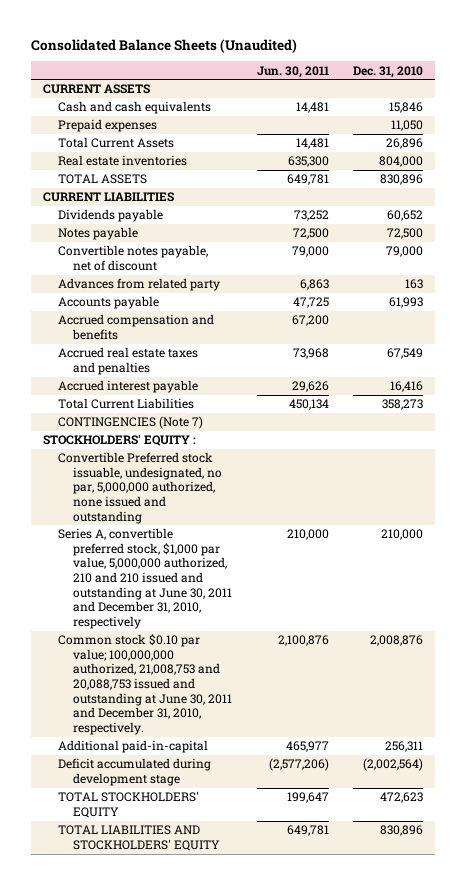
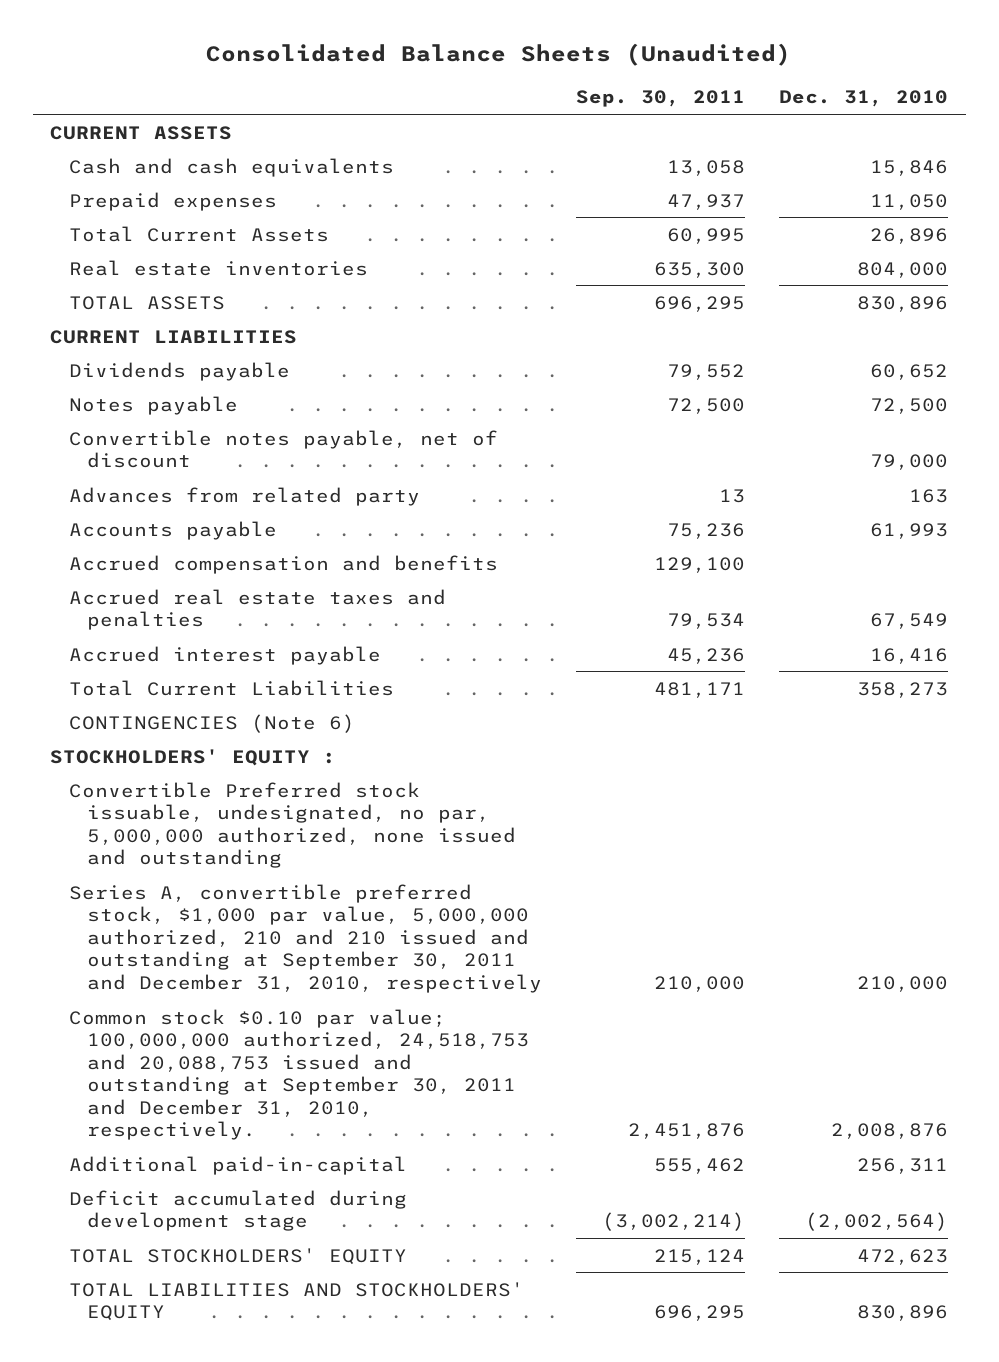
- | Jun. 30, 2011 | Dec. 31, 2010
+ | Sep. 30, 2011 | Dec. 31, 2010
- CONTINGENCIES (Note 7)
+ CONTINGENCIES (Note 6)
- Series A, convertible preferred stock, $1,000 par value, 5,000,000 authorized, 210 and 210 issued and outstanding at June 30, 2011 and December 31, 2010, respectively | 210,000 | 210,000
- Common stock $0.10 par value; 100,000,000 authorized, 21,008,753 and 20,088,753 issued and outstanding at June 30, 2011 and December 31, 2010, respectively. | 2,100,876 | 2,008,876
+ Series A, convertible preferred stock, $1,000 par value, 5,000,000 authorized, 210 and 210 issued and outstanding at September 30, 2011 and December 31, 2010, respectively | 210,000 | 210,000
+ Common stock $0.10 par value; 100,000,000 authorized, 24,518,753 and 20,088,753 issued and outstanding at September 30, 2011 and December 31, 2010, respectively. | 2,451,876 | 2,008,876

